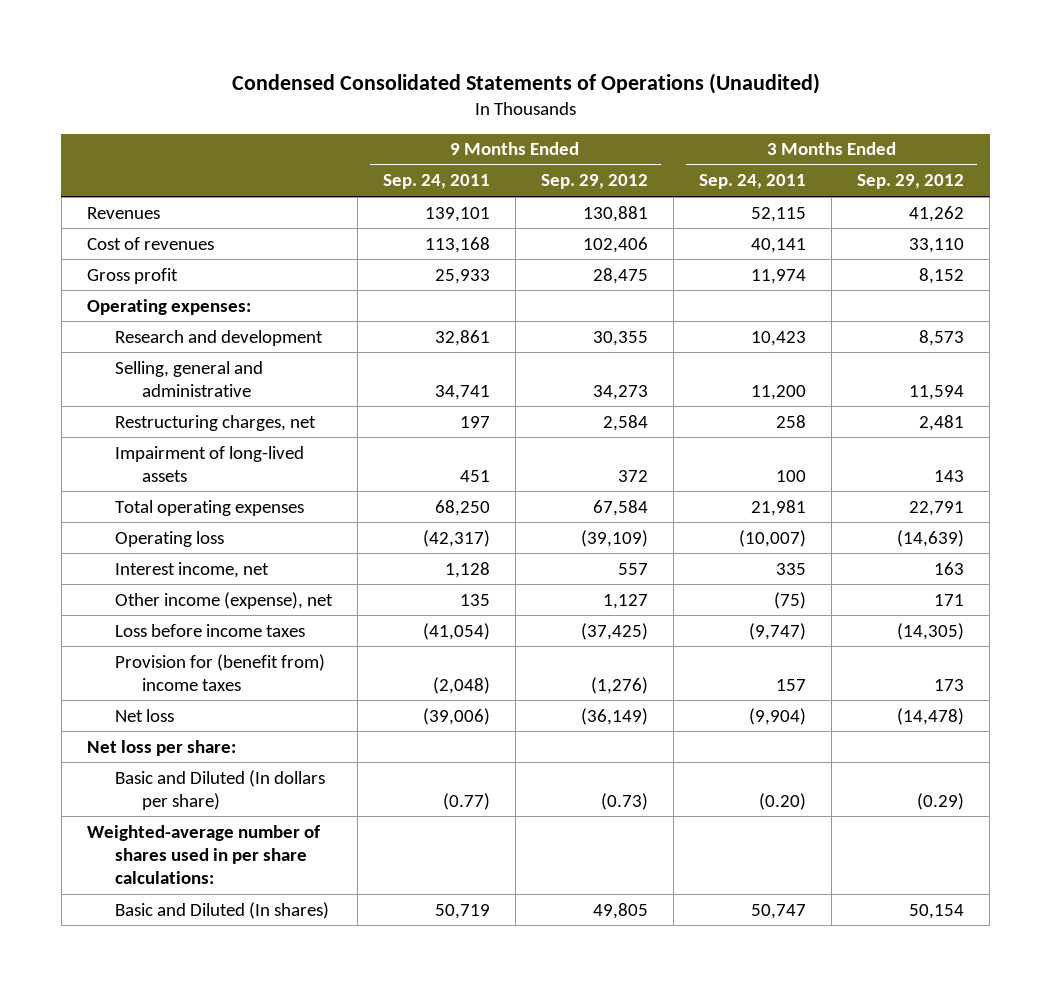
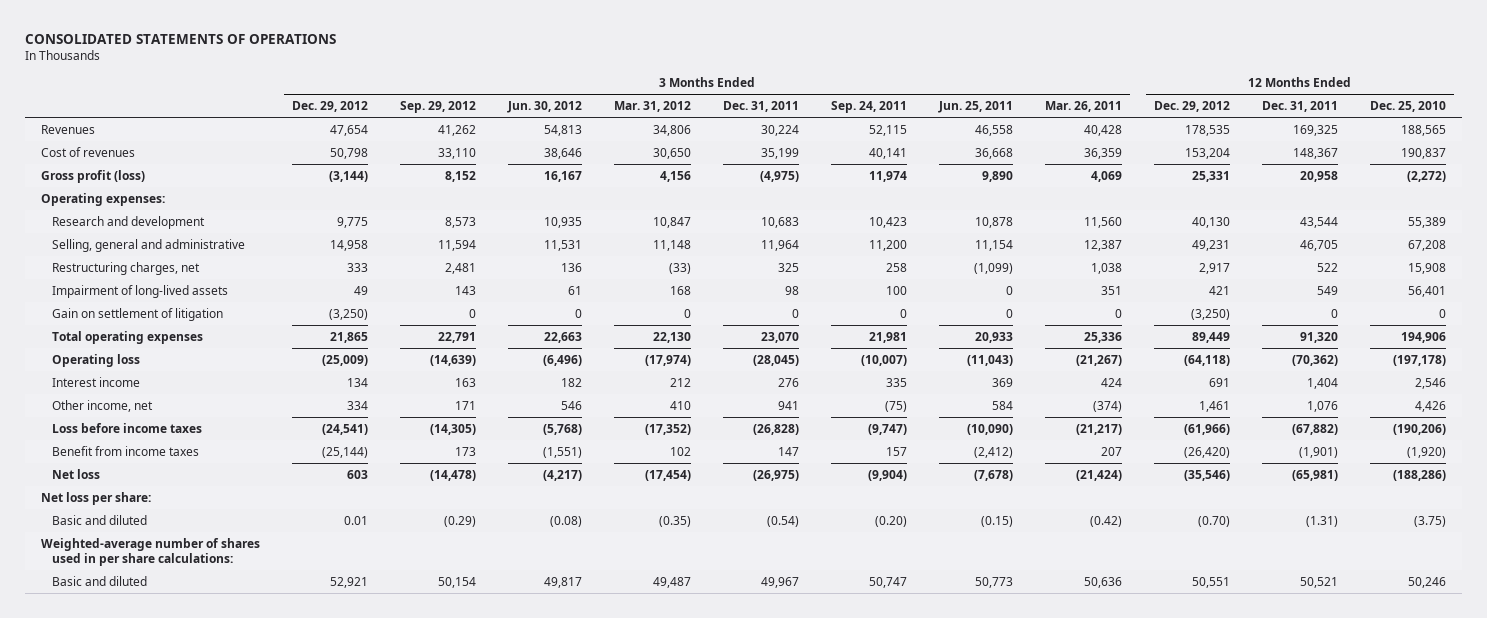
- Condensed Consolidated Statements of Operations (Unaudited)
+ CONSOLIDATED STATEMENTS OF OPERATIONS
- | 9 Months Ended Sep. 24, 2011 | 9 Months Ended Sep. 29, 2012 | 3 Months Ended Sep. 24, 2011 | 3 Months Ended Sep. 29, 2012
+ | 3 Months Ended Dec. 29, 2012 | 3 Months Ended Sep. 29, 2012 | 3 Months Ended Jun. 30, 2012 | 3 Months Ended Mar. 31, 2012 | 3 Months Ended Dec. 31, 2011 | 3 Months Ended Sep. 24, 2011 | 3 Months Ended Jun. 25, 2011 | 3 Months Ended Mar. 26, 2011 | 12 Months Ended Dec. 29, 2012 | 12 Months Ended Dec. 31, 2011 | 12 Months Ended Dec. 25, 2010
- Gross profit | 25,933 | 28,475 | 11,974 | 8,152
+ Gross profit (loss) | (3,144) | 8,152 | 16,167 | 4,156 | (4,975) | 11,974 | 9,890 | 4,069 | 25,331 | 20,958 | (2,272)
+ Gain on settlement of litigation | (3,250) | 0 | 0 | 0 | 0 | 0 | 0 | 0 | (3,250) | 0 | 0
- Interest income, net | 1,128 | 557 | 335 | 163
- Other income (expense), net | 135 | 1,127 | (75) | 171
+ Interest income | 134 | 163 | 182 | 212 | 276 | 335 | 369 | 424 | 691 | 1,404 | 2,546
+ Other income, net | 334 | 171 | 546 | 410 | 941 | (75) | 584 | (374) | 1,461 | 1,076 | 4,426
- Provision for (benefit from) income taxes | (2,048) | (1,276) | 157 | 173
+ Benefit from income taxes | (25,144) | 173 | (1,551) | 102 | 147 | 157 | (2,412) | 207 | (26,420) | (1,901) | (1,920)
- Basic and Diluted (In dollars per share) | (0.77) | (0.73) | (0.20) | (0.29)
+ Basic and diluted | 0.01 | (0.29) | (0.08) | (0.35) | (0.54) | (0.20) | (0.15) | (0.42) | (0.70) | (1.31) | (3.75)
- Basic and Diluted (In shares) | 50,719 | 49,805 | 50,747 | 50,154
+ Basic and diluted | 52,921 | 50,154 | 49,817 | 49,487 | 49,967 | 50,747 | 50,773 | 50,636 | 50,551 | 50,521 | 50,246

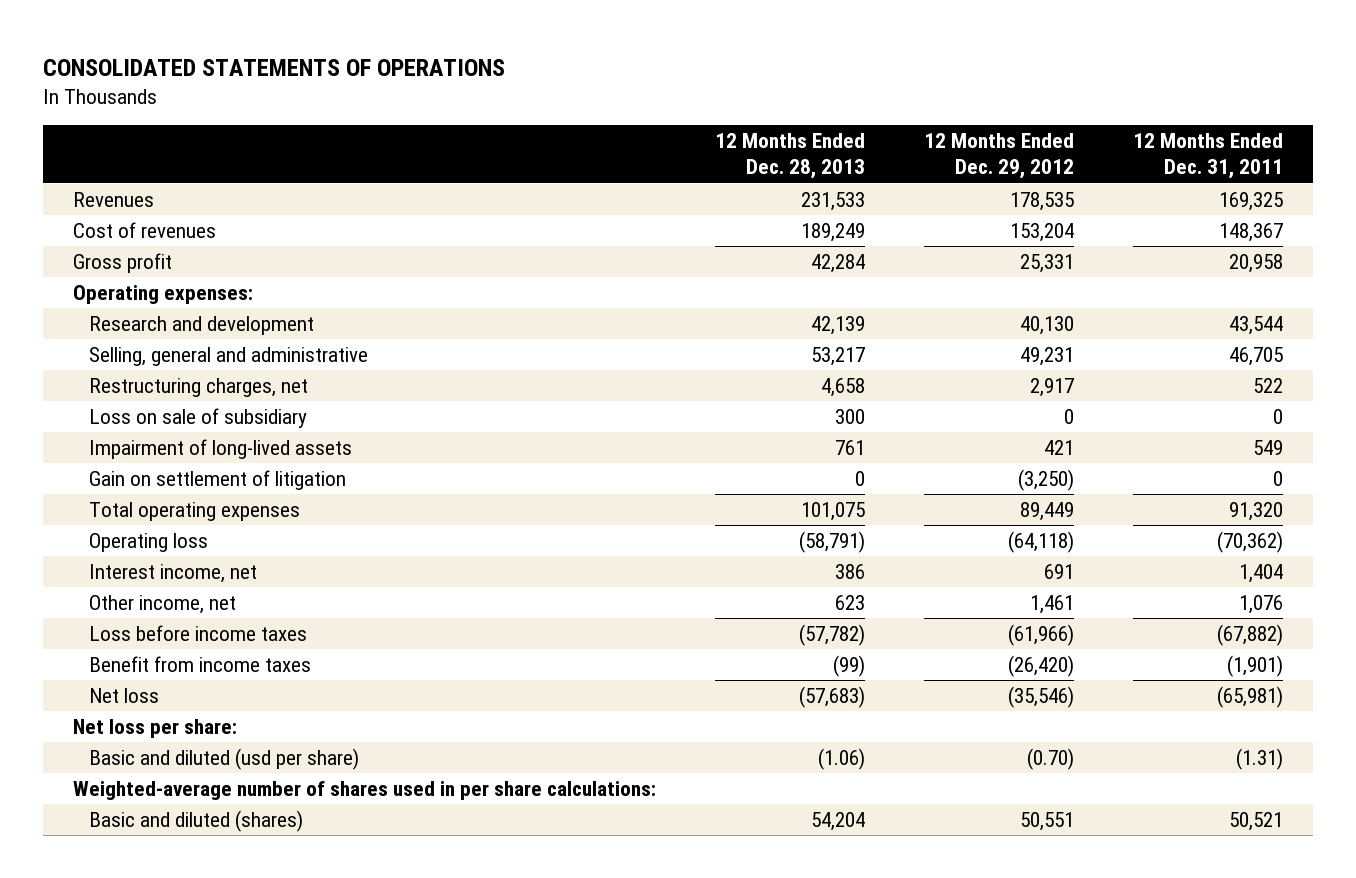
- | 3 Months Ended Dec. 29, 2012 | 3 Months Ended Sep. 29, 2012 | 3 Months Ended Jun. 30, 2012 | 3 Months Ended Mar. 31, 2012 | 3 Months Ended Dec. 31, 2011 | 3 Months Ended Sep. 24, 2011 | 3 Months Ended Jun. 25, 2011 | 3 Months Ended Mar. 26, 2011 | 12 Months Ended Dec. 29, 2012 | 12 Months Ended Dec. 31, 2011 | 12 Months Ended Dec. 25, 2010
+ | 12 Months Ended Dec. 28, 2013 | 12 Months Ended Dec. 29, 2012 | 12 Months Ended Dec. 31, 2011
- Gross profit (loss) | (3,144) | 8,152 | 16,167 | 4,156 | (4,975) | 11,974 | 9,890 | 4,069 | 25,331 | 20,958 | (2,272)
+ Gross profit | 42,284 | 25,331 | 20,958
+ Loss on sale of subsidiary | 300 | 0 | 0
- Interest income | 134 | 163 | 182 | 212 | 276 | 335 | 369 | 424 | 691 | 1,404 | 2,546
+ Interest income, net | 386 | 691 | 1,404
- Basic and diluted | 0.01 | (0.29) | (0.08) | (0.35) | (0.54) | (0.20) | (0.15) | (0.42) | (0.70) | (1.31) | (3.75)
+ Basic and diluted (usd per share) | (1.06) | (0.70) | (1.31)
- Basic and diluted | 52,921 | 50,154 | 49,817 | 49,487 | 49,967 | 50,747 | 50,773 | 50,636 | 50,551 | 50,521 | 50,246
+ Basic and diluted (shares) | 54,204 | 50,551 | 50,521

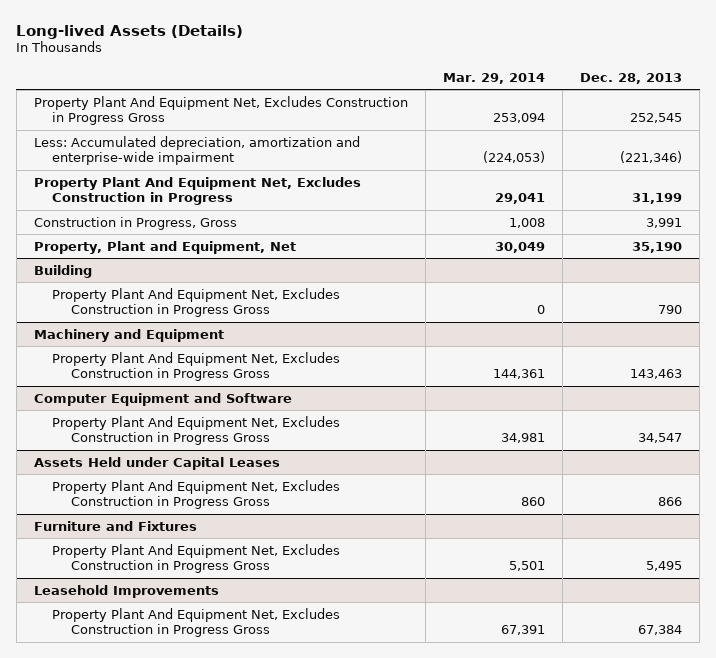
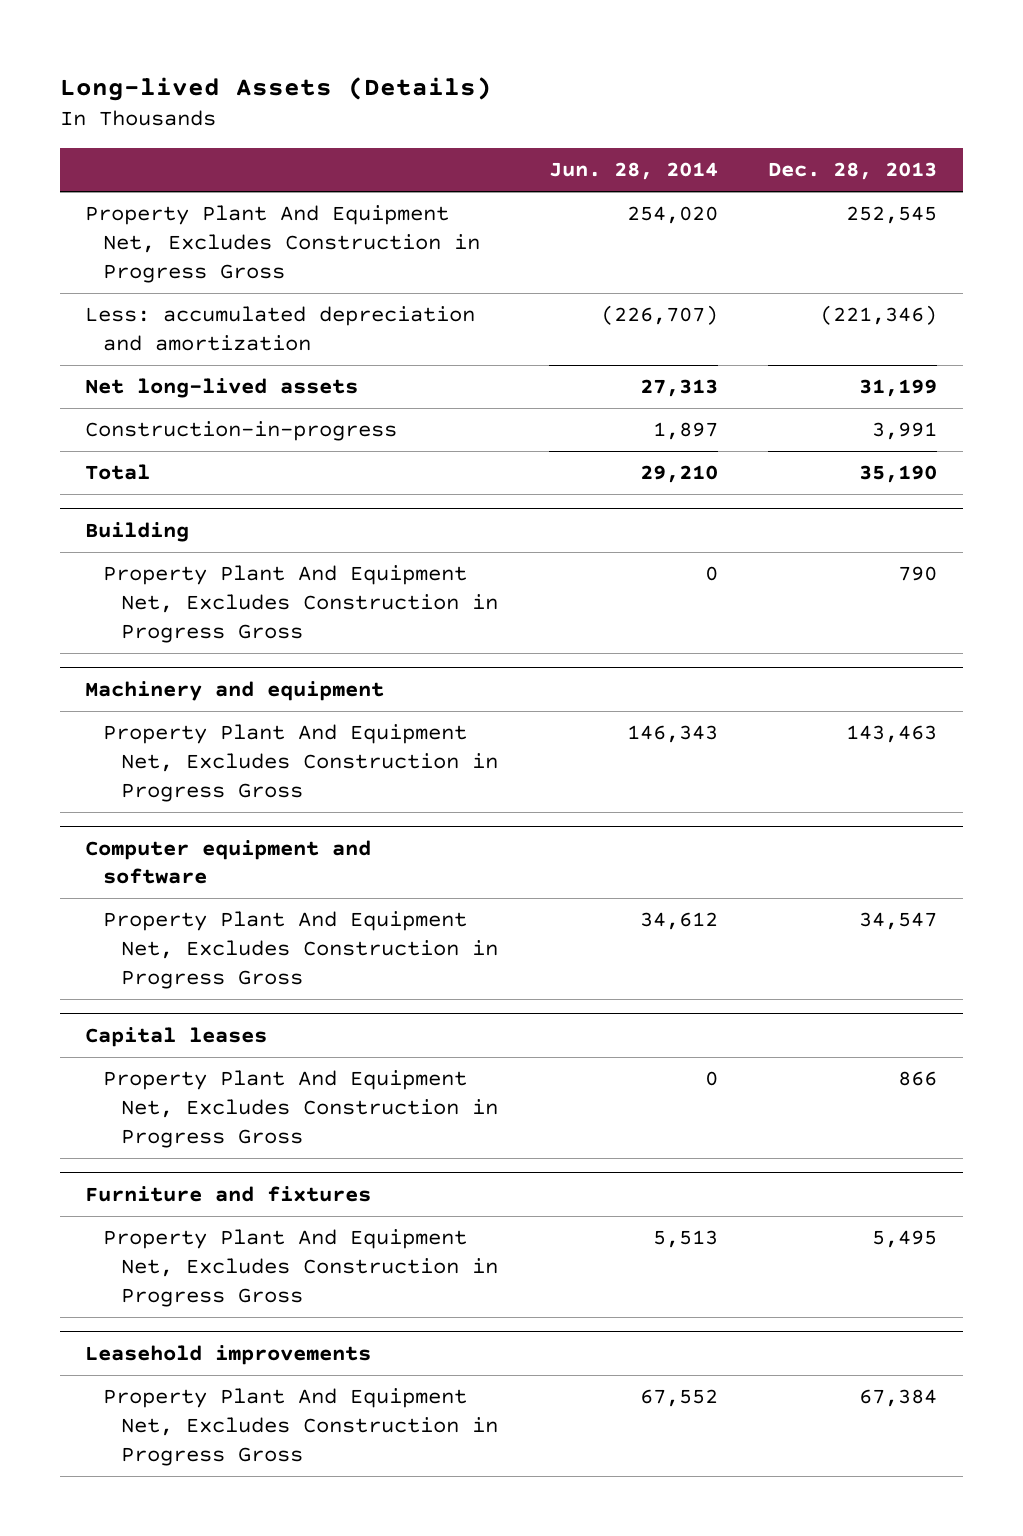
- | Mar. 29, 2014 | Dec. 28, 2013
+ | Jun. 28, 2014 | Dec. 28, 2013
- Less: Accumulated depreciation, amortization and enterprise-wide impairment | (224,053) | (221,346)
- Property Plant And Equipment Net, Excludes Construction in Progress | 29,041 | 31,199
- Construction in Progress, Gross | 1,008 | 3,991
- Property, Plant and Equipment, Net | 30,049 | 35,190
+ Less: accumulated depreciation and amortization | (226,707) | (221,346)
+ Net long-lived assets | 27,313 | 31,199
+ Construction-in-progress | 1,897 | 3,991
+ Total | 29,210 | 35,190
- Machinery and Equipment
+ Machinery and equipment
- Computer Equipment and Software
+ Computer equipment and software
- Assets Held under Capital Leases
+ Capital leases
- Furniture and Fixtures
+ Furniture and fixtures
- Leasehold Improvements
+ Leasehold improvements

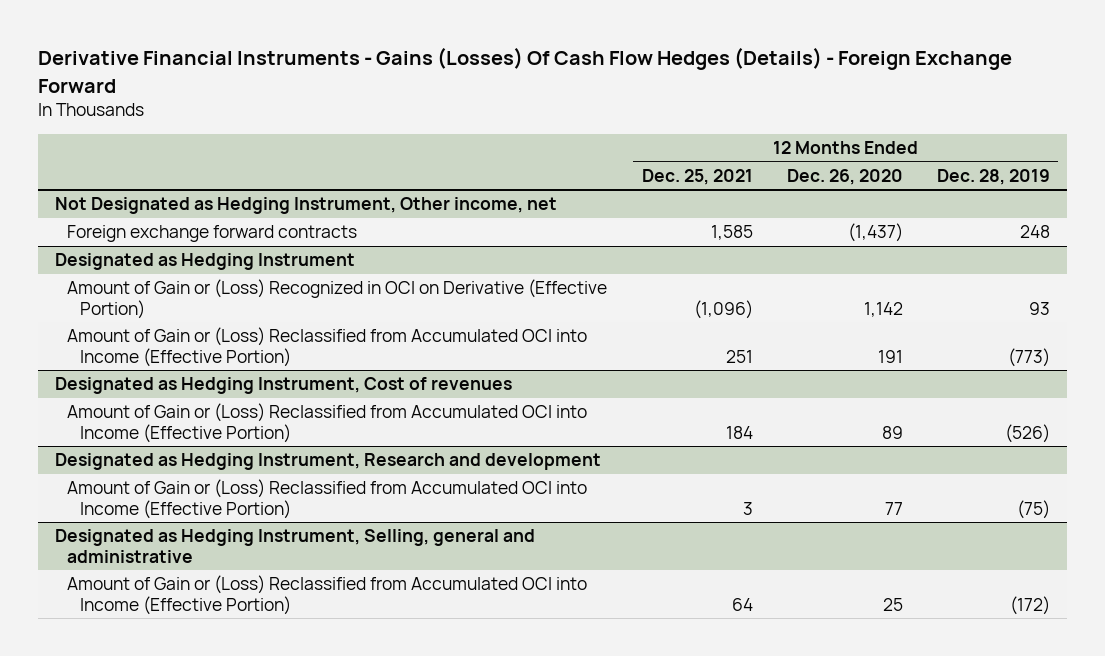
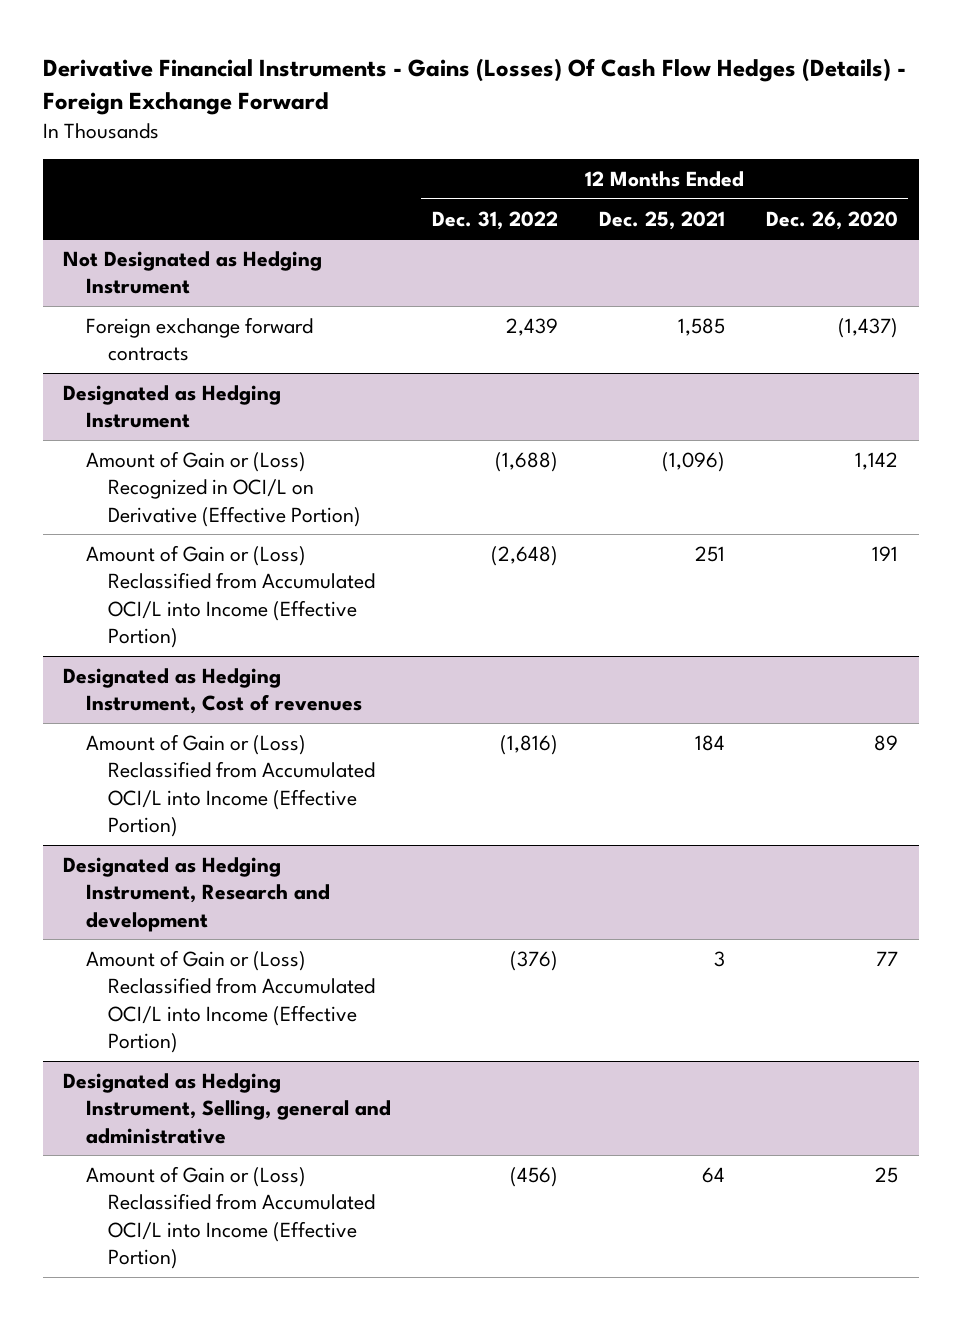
- | 12 Months Ended Dec. 25, 2021 | 12 Months Ended Dec. 26, 2020 | 12 Months Ended Dec. 28, 2019
+ | 12 Months Ended Dec. 31, 2022 | 12 Months Ended Dec. 25, 2021 | 12 Months Ended Dec. 26, 2020
- Not Designated as Hedging Instrument, Other income, net
+ Not Designated as Hedging Instrument
@ Designated as Hedging Instrument
- Amount of Gain or (Loss) Recognized in OCI on Derivative (Effective Portion) | (1,096) | 1,142 | 93
- Amount of Gain or (Loss) Reclassified from Accumulated OCI into Income (Effective Portion) | 251 | 191 | (773)
+ Amount of Gain or (Loss) Recognized in OCI/L on Derivative (Effective Portion) | (1,688) | (1,096) | 1,142
+ Amount of Gain or (Loss) Reclassified from Accumulated OCI/L into Income (Effective Portion) | (2,648) | 251 | 191
@ Designated as Hedging Instrument, Cost of revenues
- Amount of Gain or (Loss) Reclassified from Accumulated OCI into Income (Effective Portion) | 184 | 89 | (526)
+ Amount of Gain or (Loss) Reclassified from Accumulated OCI/L into Income (Effective Portion) | (1,816) | 184 | 89
@ Designated as Hedging Instrument, Research and development
- Amount of Gain or (Loss) Reclassified from Accumulated OCI into Income (Effective Portion) | 3 | 77 | (75)
+ Amount of Gain or (Loss) Reclassified from Accumulated OCI/L into Income (Effective Portion) | (376) | 3 | 77
@ Designated as Hedging Instrument, Selling, general and administrative
- Amount of Gain or (Loss) Reclassified from Accumulated OCI into Income (Effective Portion) | 64 | 25 | (172)
+ Amount of Gain or (Loss) Reclassified from Accumulated OCI/L into Income (Effective Portion) | (456) | 64 | 25

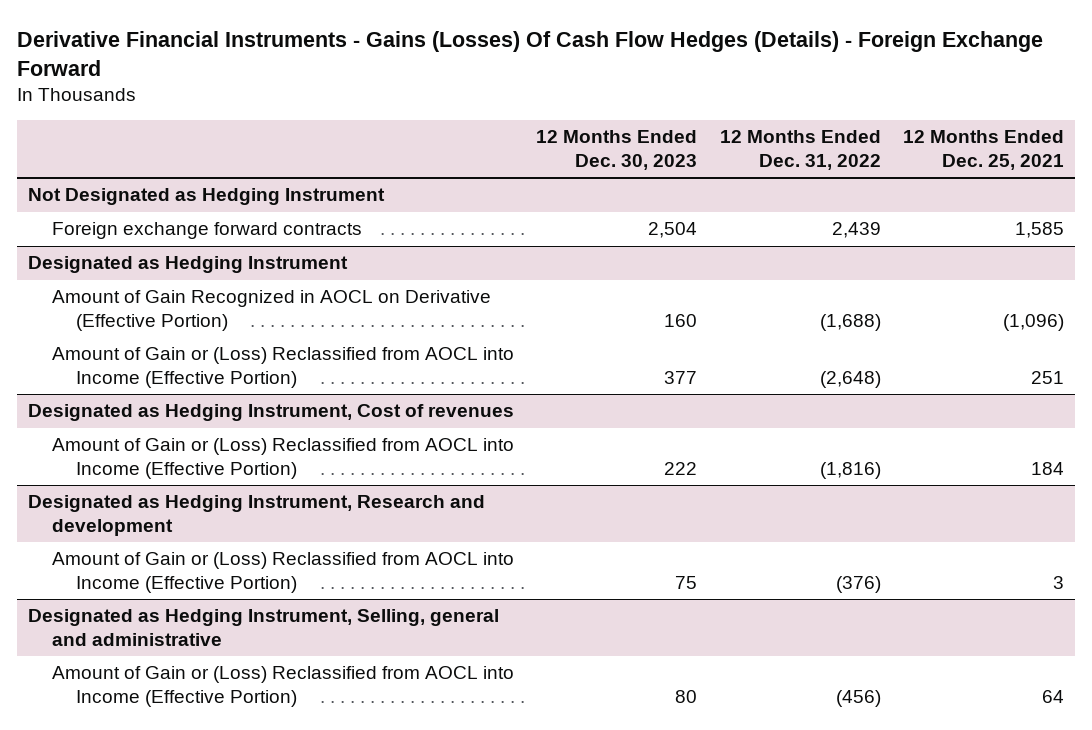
- | 12 Months Ended Dec. 31, 2022 | 12 Months Ended Dec. 25, 2021 | 12 Months Ended Dec. 26, 2020
+ | 12 Months Ended Dec. 30, 2023 | 12 Months Ended Dec. 31, 2022 | 12 Months Ended Dec. 25, 2021
@ Designated as Hedging Instrument
- Amount of Gain or (Loss) Recognized in OCI/L on Derivative (Effective Portion) | (1,688) | (1,096) | 1,142
- Amount of Gain or (Loss) Reclassified from Accumulated OCI/L into Income (Effective Portion) | (2,648) | 251 | 191
+ Amount of Gain Recognized in AOCL on Derivative (Effective Portion) | 160 | (1,688) | (1,096)
+ Amount of Gain or (Loss) Reclassified from AOCL into Income (Effective Portion) | 377 | (2,648) | 251
@ Designated as Hedging Instrument, Cost of revenues
- Amount of Gain or (Loss) Reclassified from Accumulated OCI/L into Income (Effective Portion) | (1,816) | 184 | 89
+ Amount of Gain or (Loss) Reclassified from AOCL into Income (Effective Portion) | 222 | (1,816) | 184
@ Designated as Hedging Instrument, Research and development
- Amount of Gain or (Loss) Reclassified from Accumulated OCI/L into Income (Effective Portion) | (376) | 3 | 77
+ Amount of Gain or (Loss) Reclassified from AOCL into Income (Effective Portion) | 75 | (376) | 3
@ Designated as Hedging Instrument, Selling, general and administrative
- Amount of Gain or (Loss) Reclassified from Accumulated OCI/L into Income (Effective Portion) | (456) | 64 | 25
+ Amount of Gain or (Loss) Reclassified from AOCL into Income (Effective Portion) | 80 | (456) | 64

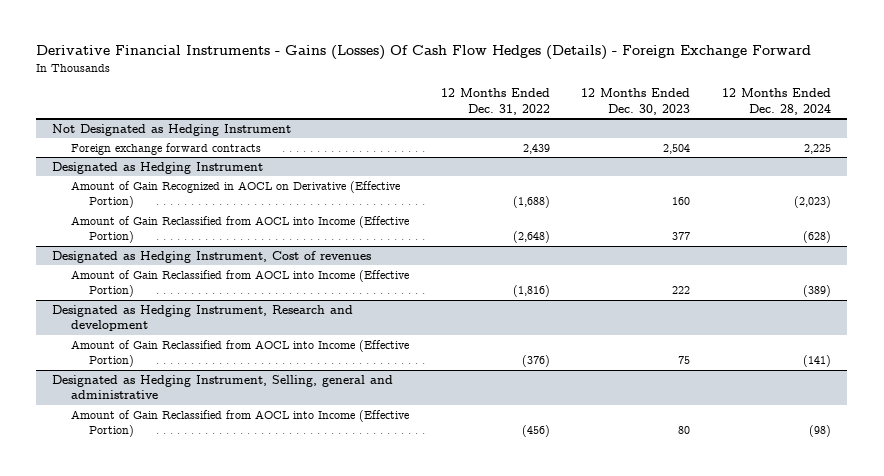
- | 12 Months Ended Dec. 30, 2023 | 12 Months Ended Dec. 31, 2022 | 12 Months Ended Dec. 25, 2021
+ | 12 Months Ended Dec. 31, 2022 | 12 Months Ended Dec. 30, 2023 | 12 Months Ended Dec. 28, 2024
@ Designated as Hedging Instrument
- Amount of Gain or (Loss) Reclassified from AOCL into Income (Effective Portion) | 377 | (2,648) | 251
+ Amount of Gain Reclassified from AOCL into Income (Effective Portion) | (2,648) | 377 | (628)
@ Designated as Hedging Instrument, Cost of revenues
- Amount of Gain or (Loss) Reclassified from AOCL into Income (Effective Portion) | 222 | (1,816) | 184
+ Amount of Gain Reclassified from AOCL into Income (Effective Portion) | (1,816) | 222 | (389)
@ Designated as Hedging Instrument, Research and development
- Amount of Gain or (Loss) Reclassified from AOCL into Income (Effective Portion) | 75 | (376) | 3
+ Amount of Gain Reclassified from AOCL into Income (Effective Portion) | (376) | 75 | (141)
@ Designated as Hedging Instrument, Selling, general and administrative
- Amount of Gain or (Loss) Reclassified from AOCL into Income (Effective Portion) | 80 | (456) | 64
+ Amount of Gain Reclassified from AOCL into Income (Effective Portion) | (456) | 80 | (98)

